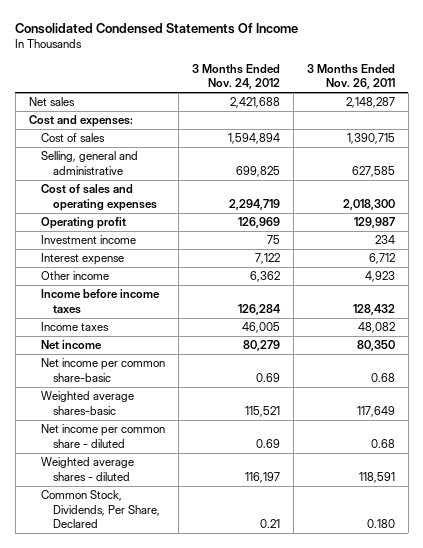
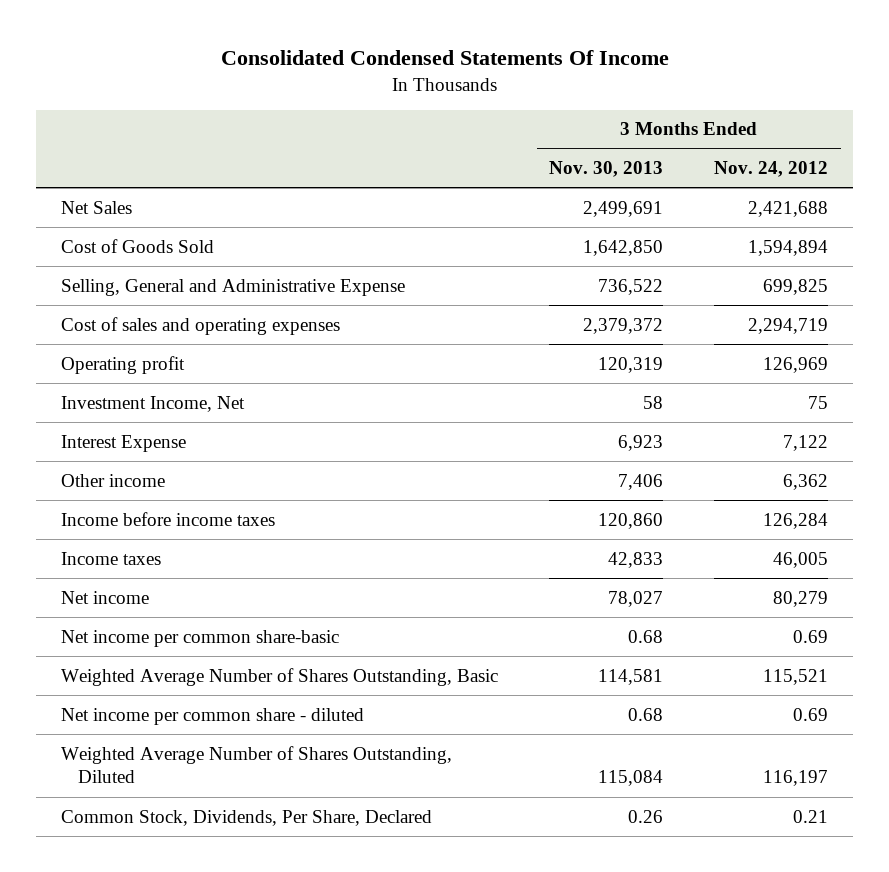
- | 3 Months Ended Nov. 24, 2012 | 3 Months Ended Nov. 26, 2011
+ | 3 Months Ended Nov. 30, 2013 | 3 Months Ended Nov. 24, 2012
- Net sales | 2,421,688 | 2,148,287
- Cost and expenses:
- Cost of sales | 1,594,894 | 1,390,715
- Selling, general and administrative | 699,825 | 627,585
+ Net Sales | 2,499,691 | 2,421,688
+ Cost of Goods Sold | 1,642,850 | 1,594,894
+ Selling, General and Administrative Expense | 736,522 | 699,825
- Investment income | 75 | 234
- Interest expense | 7,122 | 6,712
+ Investment Income, Net | 58 | 75
+ Interest Expense | 6,923 | 7,122
- Weighted average shares-basic | 115,521 | 117,649
+ Weighted Average Number of Shares Outstanding, Basic | 114,581 | 115,521
- Weighted average shares - diluted | 116,197 | 118,591
+ Weighted Average Number of Shares Outstanding, Diluted | 115,084 | 116,197

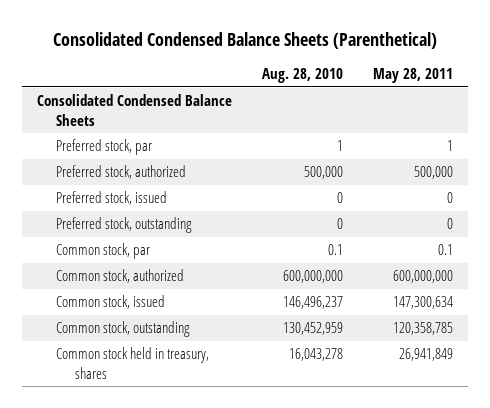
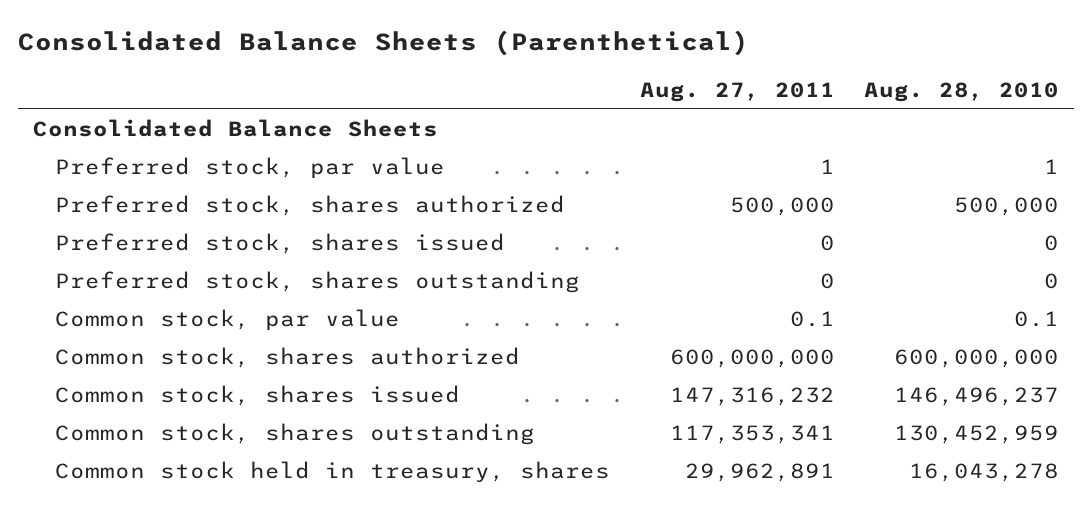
- Consolidated Condensed Balance Sheets (Parenthetical)
+ Consolidated Balance Sheets (Parenthetical)
- | Aug. 28, 2010 | May 28, 2011
+ | Aug. 27, 2011 | Aug. 28, 2010
- Consolidated Condensed Balance Sheets
- Preferred stock, par | 1 | 1
- Preferred stock, authorized | 500,000 | 500,000
- Preferred stock, issued | 0 | 0
- Preferred stock, outstanding | 0 | 0
- Common stock, par | 0.1 | 0.1
- Common stock, authorized | 600,000,000 | 600,000,000
- Common stock, issued | 146,496,237 | 147,300,634
- Common stock, outstanding | 130,452,959 | 120,358,785
+ Consolidated Balance Sheets
+ Preferred stock, par value | 1 | 1
+ Preferred stock, shares authorized | 500,000 | 500,000
+ Preferred stock, shares issued | 0 | 0
+ Preferred stock, shares outstanding | 0 | 0
+ Common stock, par value | 0.1 | 0.1
+ Common stock, shares authorized | 600,000,000 | 600,000,000
+ Common stock, shares issued | 147,316,232 | 146,496,237
+ Common stock, shares outstanding | 117,353,341 | 130,452,959

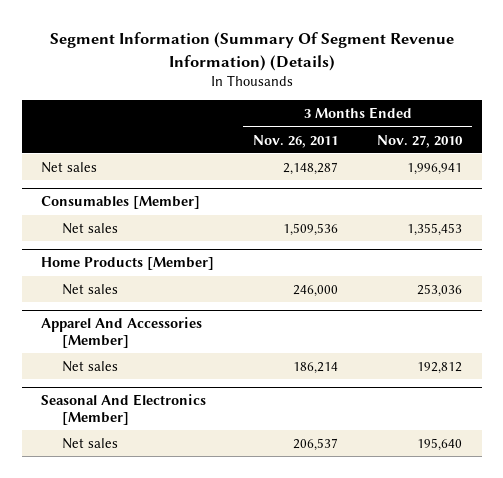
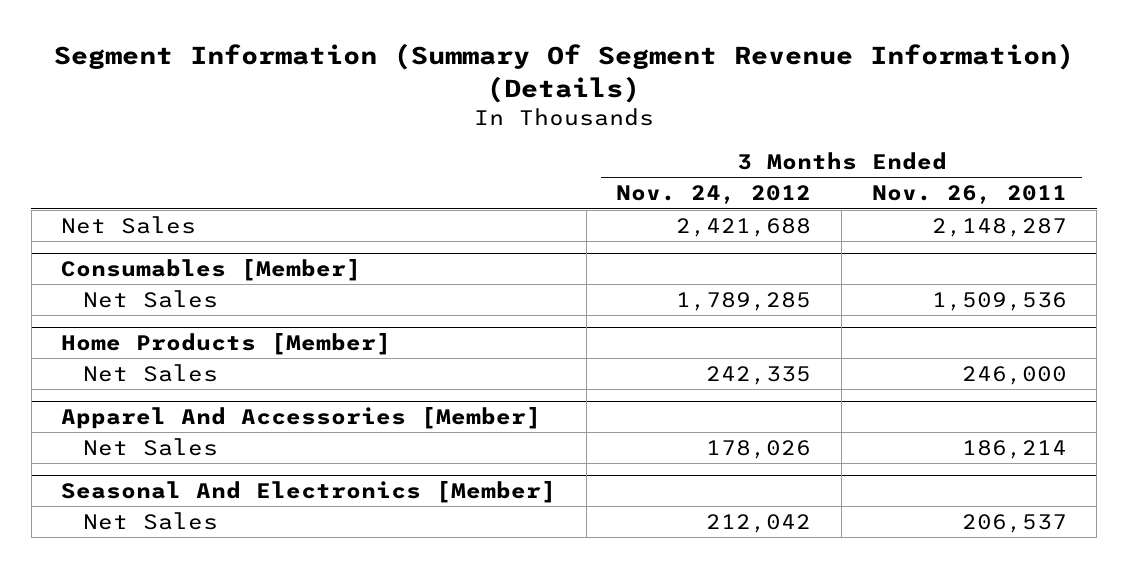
- | 3 Months Ended Nov. 26, 2011 | 3 Months Ended Nov. 27, 2010
+ | 3 Months Ended Nov. 24, 2012 | 3 Months Ended Nov. 26, 2011
- Net sales | 2,148,287 | 1,996,941
+ Net Sales | 2,421,688 | 2,148,287
@ Consumables [Member]
- Net sales | 1,509,536 | 1,355,453
+ Net Sales | 1,789,285 | 1,509,536
@ Home Products [Member]
- Net sales | 246,000 | 253,036
+ Net Sales | 242,335 | 246,000
@ Apparel And Accessories [Member]
- Net sales | 186,214 | 192,812
+ Net Sales | 178,026 | 186,214
@ Seasonal And Electronics [Member]
- Net sales | 206,537 | 195,640
+ Net Sales | 212,042 | 206,537

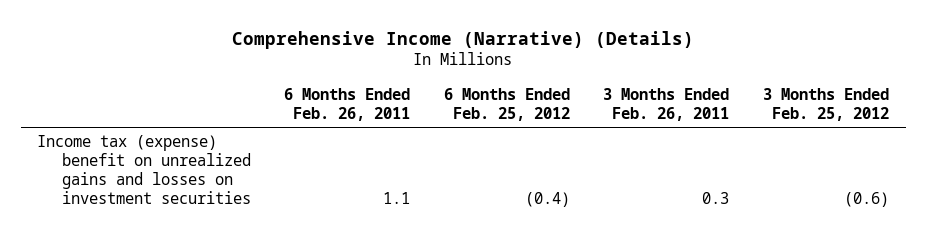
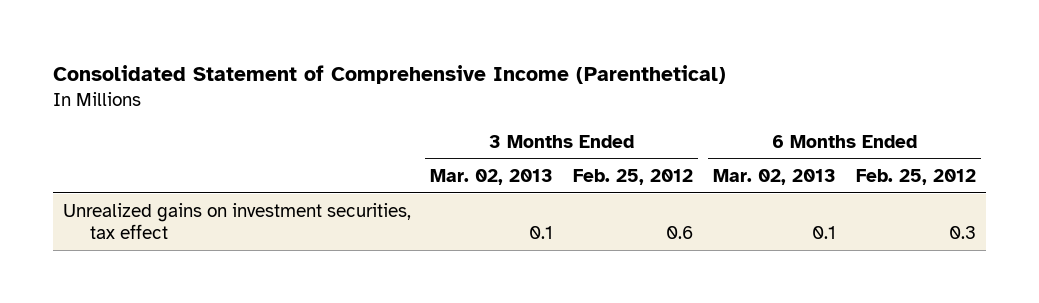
- Comprehensive Income (Narrative) (Details)
+ Consolidated Statement of Comprehensive Income (Parenthetical)
- | 6 Months Ended Feb. 26, 2011 | 6 Months Ended Feb. 25, 2012 | 3 Months Ended Feb. 26, 2011 | 3 Months Ended Feb. 25, 2012
+ | 3 Months Ended Mar. 02, 2013 | 3 Months Ended Feb. 25, 2012 | 6 Months Ended Mar. 02, 2013 | 6 Months Ended Feb. 25, 2012
- Income tax (expense) benefit on unrealized gains and losses on investment securities | 1.1 | (0.4) | 0.3 | (0.6)
+ Unrealized gains on investment securities, tax effect | 0.1 | 0.6 | 0.1 | 0.3

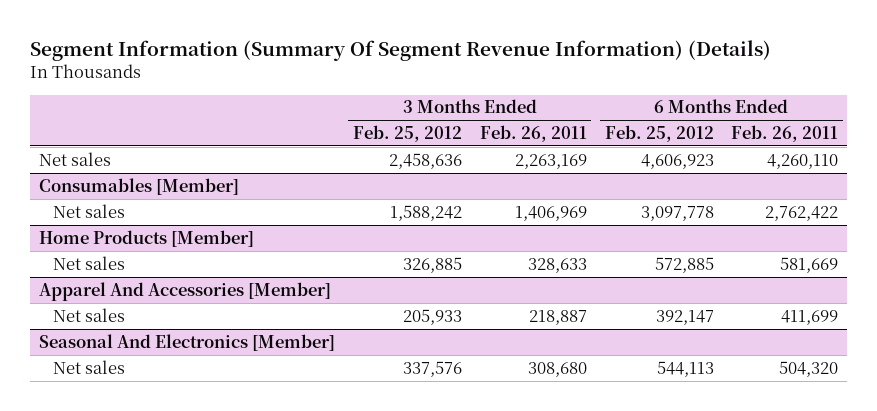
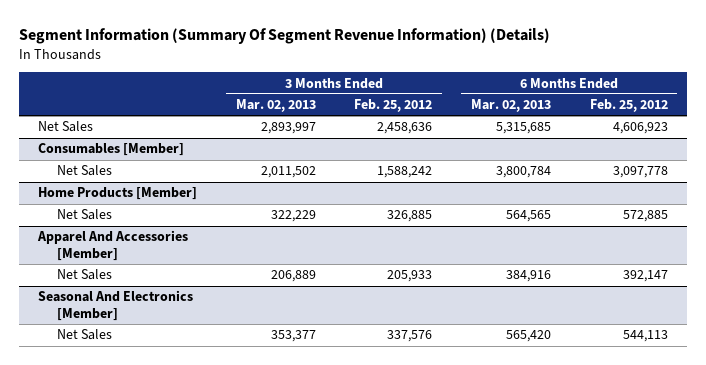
- | 3 Months Ended Feb. 25, 2012 | 3 Months Ended Feb. 26, 2011 | 6 Months Ended Feb. 25, 2012 | 6 Months Ended Feb. 26, 2011
+ | 3 Months Ended Mar. 02, 2013 | 3 Months Ended Feb. 25, 2012 | 6 Months Ended Mar. 02, 2013 | 6 Months Ended Feb. 25, 2012
- Net sales | 2,458,636 | 2,263,169 | 4,606,923 | 4,260,110
+ Net Sales | 2,893,997 | 2,458,636 | 5,315,685 | 4,606,923
@ Consumables [Member]
- Net sales | 1,588,242 | 1,406,969 | 3,097,778 | 2,762,422
+ Net Sales | 2,011,502 | 1,588,242 | 3,800,784 | 3,097,778
@ Home Products [Member]
- Net sales | 326,885 | 328,633 | 572,885 | 581,669
+ Net Sales | 322,229 | 326,885 | 564,565 | 572,885
@ Apparel And Accessories [Member]
- Net sales | 205,933 | 218,887 | 392,147 | 411,699
+ Net Sales | 206,889 | 205,933 | 384,916 | 392,147
@ Seasonal And Electronics [Member]
- Net sales | 337,576 | 308,680 | 544,113 | 504,320
+ Net Sales | 353,377 | 337,576 | 565,420 | 544,113

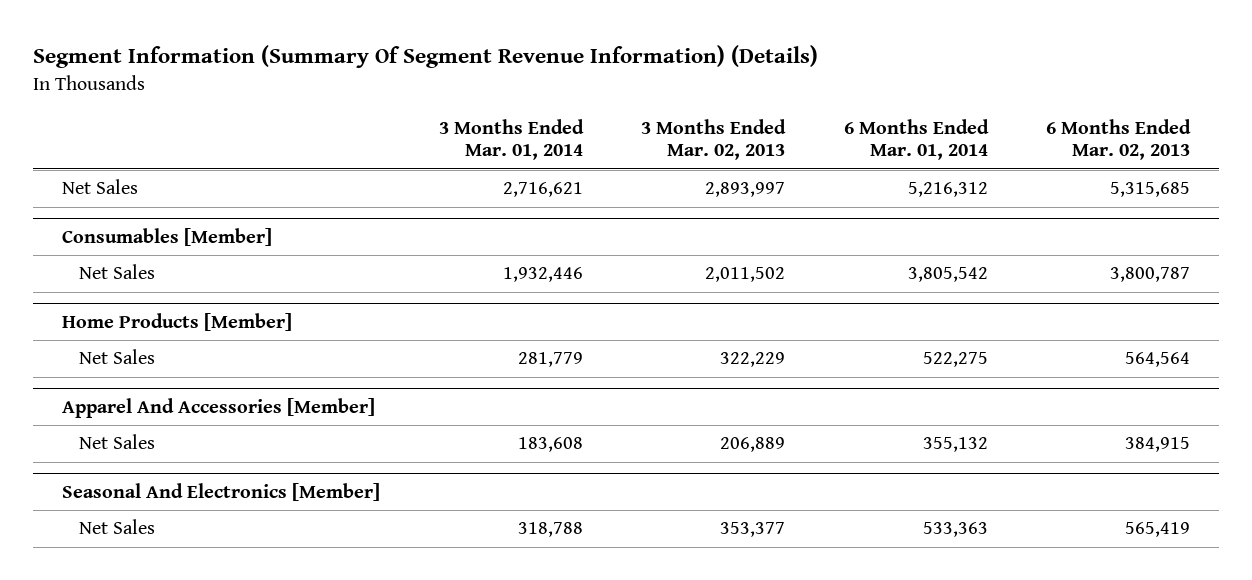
- | 3 Months Ended Mar. 02, 2013 | 3 Months Ended Feb. 25, 2012 | 6 Months Ended Mar. 02, 2013 | 6 Months Ended Feb. 25, 2012
+ | 3 Months Ended Mar. 01, 2014 | 3 Months Ended Mar. 02, 2013 | 6 Months Ended Mar. 01, 2014 | 6 Months Ended Mar. 02, 2013
@ Consumables [Member]
- Net Sales | 2,011,502 | 1,588,242 | 3,800,784 | 3,097,778
+ Net Sales | 1,932,446 | 2,011,502 | 3,805,542 | 3,800,787
@ Home Products [Member]
- Net Sales | 322,229 | 326,885 | 564,565 | 572,885
+ Net Sales | 281,779 | 322,229 | 522,275 | 564,564
@ Apparel And Accessories [Member]
- Net Sales | 206,889 | 205,933 | 384,916 | 392,147
+ Net Sales | 183,608 | 206,889 | 355,132 | 384,915
@ Seasonal And Electronics [Member]
- Net Sales | 353,377 | 337,576 | 565,420 | 544,113
+ Net Sales | 318,788 | 353,377 | 533,363 | 565,419

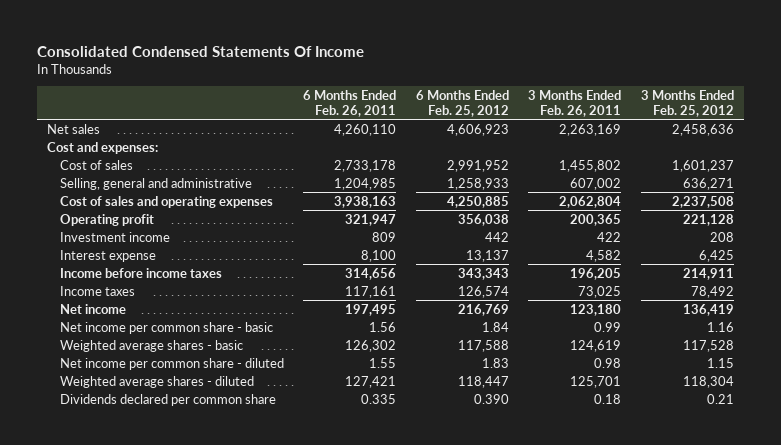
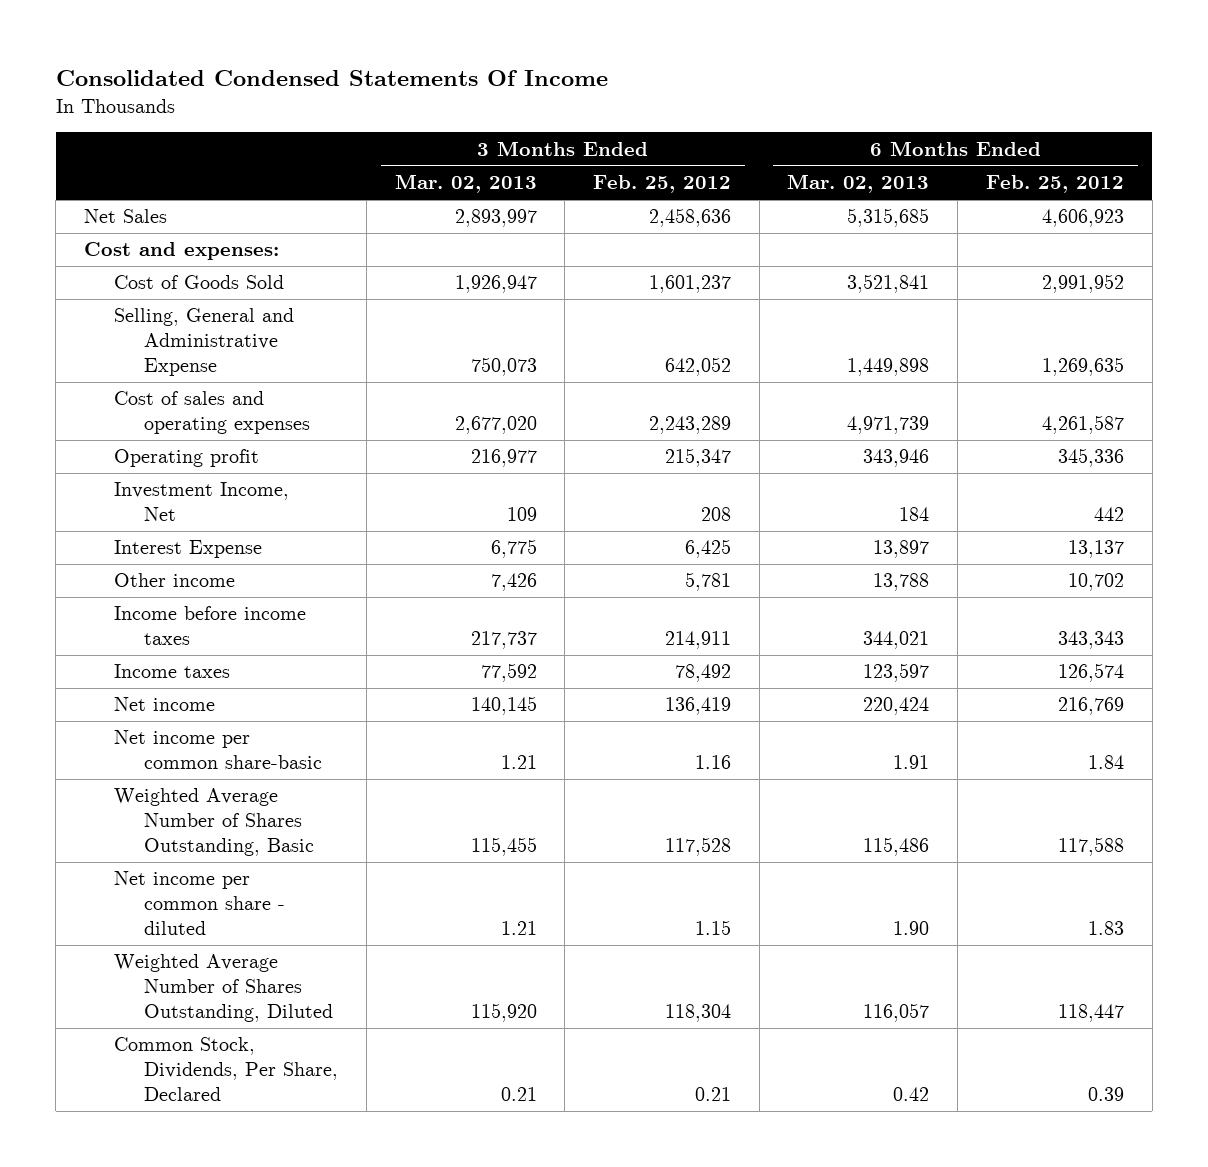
- | 6 Months Ended Feb. 26, 2011 | 6 Months Ended Feb. 25, 2012 | 3 Months Ended Feb. 26, 2011 | 3 Months Ended Feb. 25, 2012
+ | 3 Months Ended Mar. 02, 2013 | 3 Months Ended Feb. 25, 2012 | 6 Months Ended Mar. 02, 2013 | 6 Months Ended Feb. 25, 2012
- Net sales | 4,260,110 | 4,606,923 | 2,263,169 | 2,458,636
+ Net Sales | 2,893,997 | 2,458,636 | 5,315,685 | 4,606,923
- Cost of sales | 2,733,178 | 2,991,952 | 1,455,802 | 1,601,237
- Selling, general and administrative | 1,204,985 | 1,258,933 | 607,002 | 636,271
- Cost of sales and operating expenses | 3,938,163 | 4,250,885 | 2,062,804 | 2,237,508
- Operating profit | 321,947 | 356,038 | 200,365 | 221,128
- Investment income | 809 | 442 | 422 | 208
- Interest expense | 8,100 | 13,137 | 4,582 | 6,425
+ Cost of Goods Sold | 1,926,947 | 1,601,237 | 3,521,841 | 2,991,952
+ Selling, General and Administrative Expense | 750,073 | 642,052 | 1,449,898 | 1,269,635
+ Cost of sales and operating expenses | 2,677,020 | 2,243,289 | 4,971,739 | 4,261,587
+ Operating profit | 216,977 | 215,347 | 343,946 | 345,336
+ Investment Income, Net | 109 | 208 | 184 | 442
+ Interest Expense | 6,775 | 6,425 | 13,897 | 13,137
+ Other income | 7,426 | 5,781 | 13,788 | 10,702
- Net income per common share - basic | 1.56 | 1.84 | 0.99 | 1.16
- Weighted average shares - basic | 126,302 | 117,588 | 124,619 | 117,528
+ Net income per common share-basic | 1.21 | 1.16 | 1.91 | 1.84
+ Weighted Average Number of Shares Outstanding, Basic | 115,455 | 117,528 | 115,486 | 117,588
- Weighted average shares - diluted | 127,421 | 118,447 | 125,701 | 118,304
- Dividends declared per common share | 0.335 | 0.390 | 0.18 | 0.21
+ Weighted Average Number of Shares Outstanding, Diluted | 115,920 | 118,304 | 116,057 | 118,447
+ Common Stock, Dividends, Per Share, Declared | 0.21 | 0.21 | 0.42 | 0.39

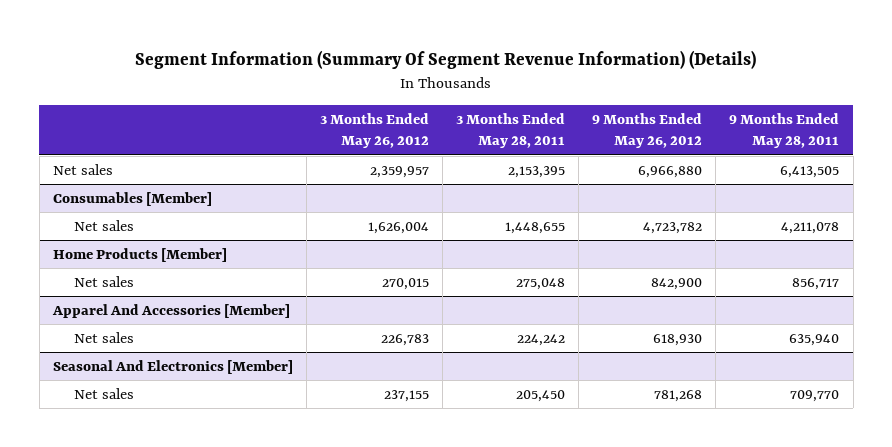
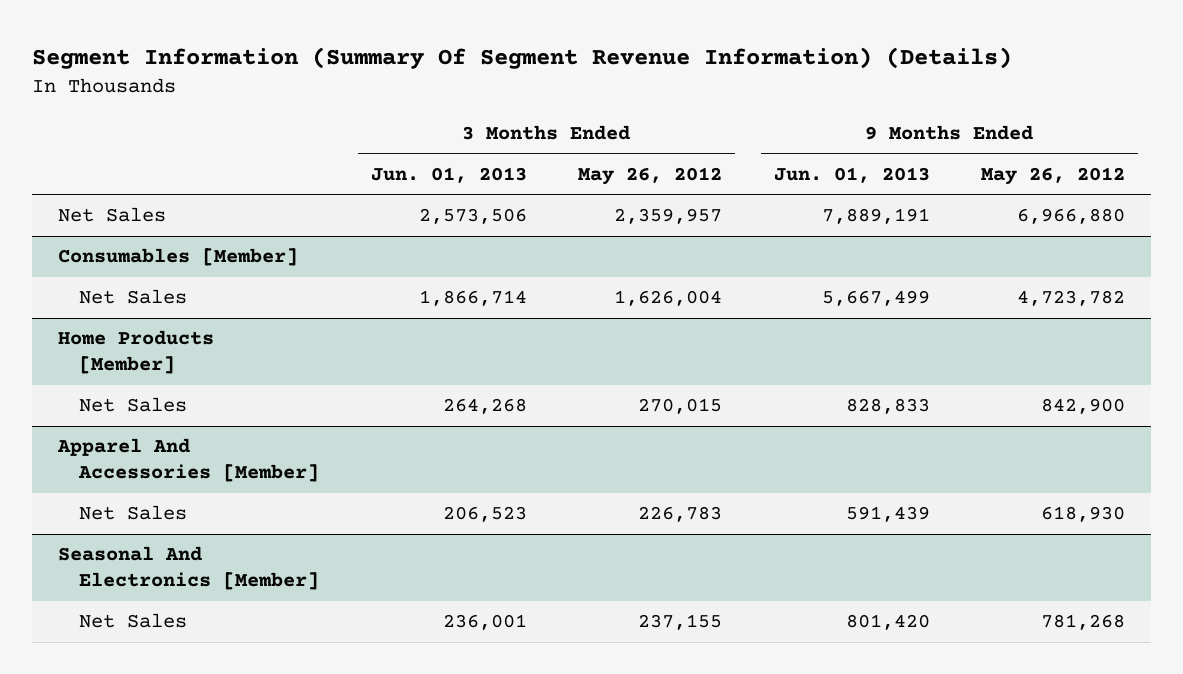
- | 3 Months Ended May 26, 2012 | 3 Months Ended May 28, 2011 | 9 Months Ended May 26, 2012 | 9 Months Ended May 28, 2011
+ | 3 Months Ended Jun. 01, 2013 | 3 Months Ended May 26, 2012 | 9 Months Ended Jun. 01, 2013 | 9 Months Ended May 26, 2012
- Net sales | 2,359,957 | 2,153,395 | 6,966,880 | 6,413,505
+ Net Sales | 2,573,506 | 2,359,957 | 7,889,191 | 6,966,880
@ Consumables [Member]
- Net sales | 1,626,004 | 1,448,655 | 4,723,782 | 4,211,078
+ Net Sales | 1,866,714 | 1,626,004 | 5,667,499 | 4,723,782
@ Home Products [Member]
- Net sales | 270,015 | 275,048 | 842,900 | 856,717
+ Net Sales | 264,268 | 270,015 | 828,833 | 842,900
@ Apparel And Accessories [Member]
- Net sales | 226,783 | 224,242 | 618,930 | 635,940
+ Net Sales | 206,523 | 226,783 | 591,439 | 618,930
@ Seasonal And Electronics [Member]
- Net sales | 237,155 | 205,450 | 781,268 | 709,770
+ Net Sales | 236,001 | 237,155 | 801,420 | 781,268

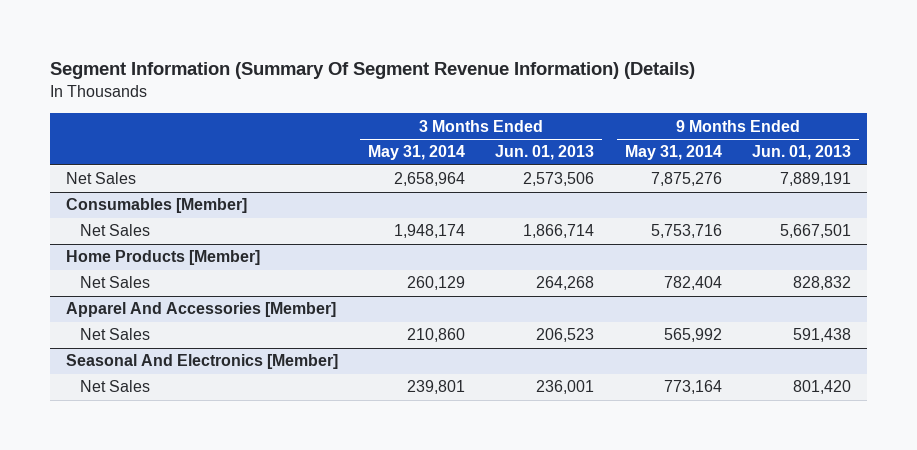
- | 3 Months Ended Jun. 01, 2013 | 3 Months Ended May 26, 2012 | 9 Months Ended Jun. 01, 2013 | 9 Months Ended May 26, 2012
+ | 3 Months Ended May 31, 2014 | 3 Months Ended Jun. 01, 2013 | 9 Months Ended May 31, 2014 | 9 Months Ended Jun. 01, 2013
@ Consumables [Member]
- Net Sales | 1,866,714 | 1,626,004 | 5,667,499 | 4,723,782
+ Net Sales | 1,948,174 | 1,866,714 | 5,753,716 | 5,667,501
@ Home Products [Member]
- Net Sales | 264,268 | 270,015 | 828,833 | 842,900
+ Net Sales | 260,129 | 264,268 | 782,404 | 828,832
@ Apparel And Accessories [Member]
- Net Sales | 206,523 | 226,783 | 591,439 | 618,930
+ Net Sales | 210,860 | 206,523 | 565,992 | 591,438

